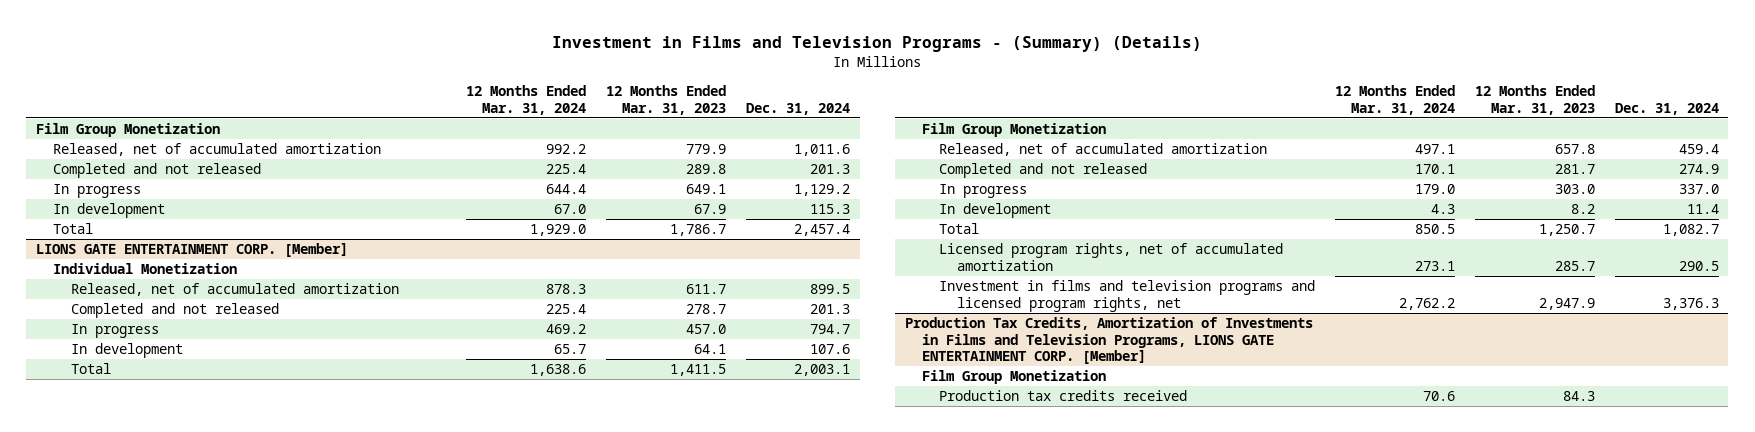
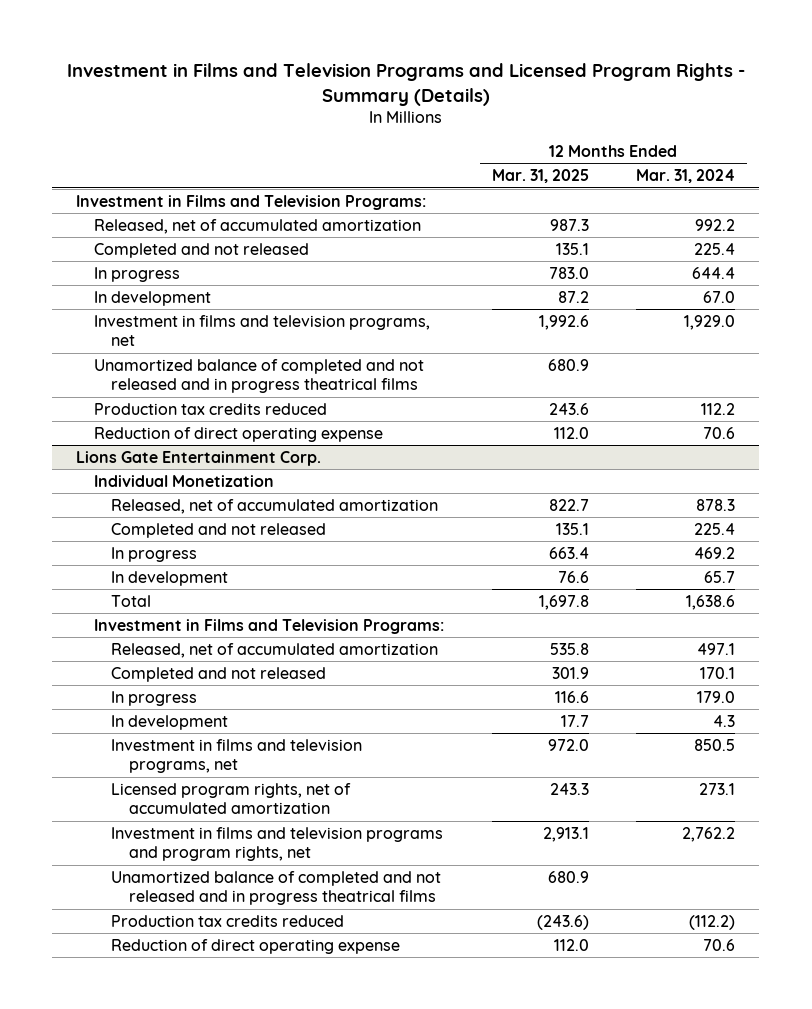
- Investment in Films and Television Programs - (Summary) (Details)
+ Investment in Films and Television Programs and Licensed Program Rights - Summary (Details)
- | 12 Months Ended Mar. 31, 2024 | 12 Months Ended Mar. 31, 2023 | Dec. 31, 2024
+ | 12 Months Ended Mar. 31, 2025 | 12 Months Ended Mar. 31, 2024
- Film Group Monetization
+ Investment in Films and Television Programs:
- Total | 1,929.0 | 1,786.7 | 2,457.4
- LIONS GATE ENTERTAINMENT CORP. [Member]
+ Investment in films and television programs, net | 1,992.6 | 1,929.0
+ Unamortized balance of completed and not released and in progress theatrical films | 680.9 |
+ Production tax credits reduced | 243.6 | 112.2
+ Reduction of direct operating expense | 112.0 | 70.6
+ Lions Gate Entertainment Corp.
- Film Group Monetization
+ Investment in Films and Television Programs:
- Total | 850.5 | 1,250.7 | 1,082.7
+ Investment in films and television programs, net | 972.0 | 850.5
- Investment in films and television programs and licensed program rights, net | 2,762.2 | 2,947.9 | 3,376.3
- Production Tax Credits, Amortization of Investments in Films and Television Programs, LIONS GATE ENTERTAINMENT CORP. [Member]
- Film Group Monetization
- Production tax credits received | 70.6 | 84.3 |
+ Investment in films and television programs and program rights, net | 2,913.1 | 2,762.2
+ Unamortized balance of completed and not released and in progress theatrical films | 680.9 |
+ Production tax credits reduced | (243.6) | (112.2)
+ Reduction of direct operating expense | 112.0 | 70.6

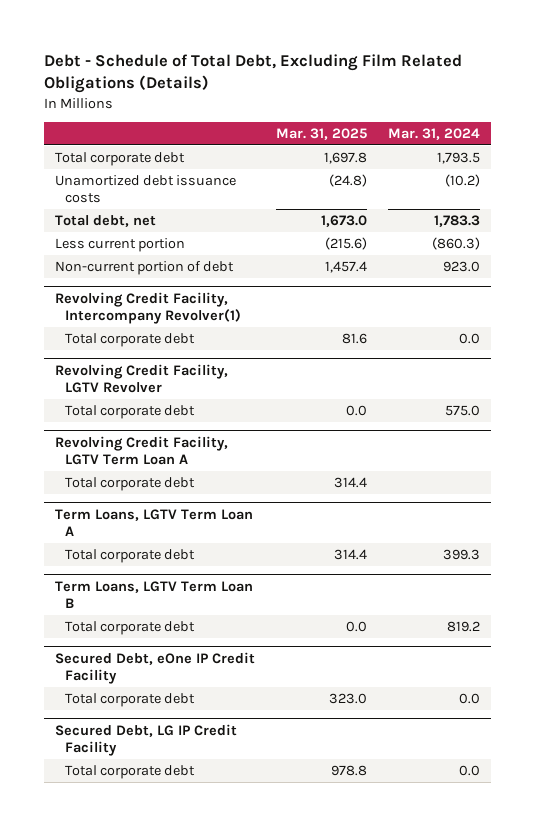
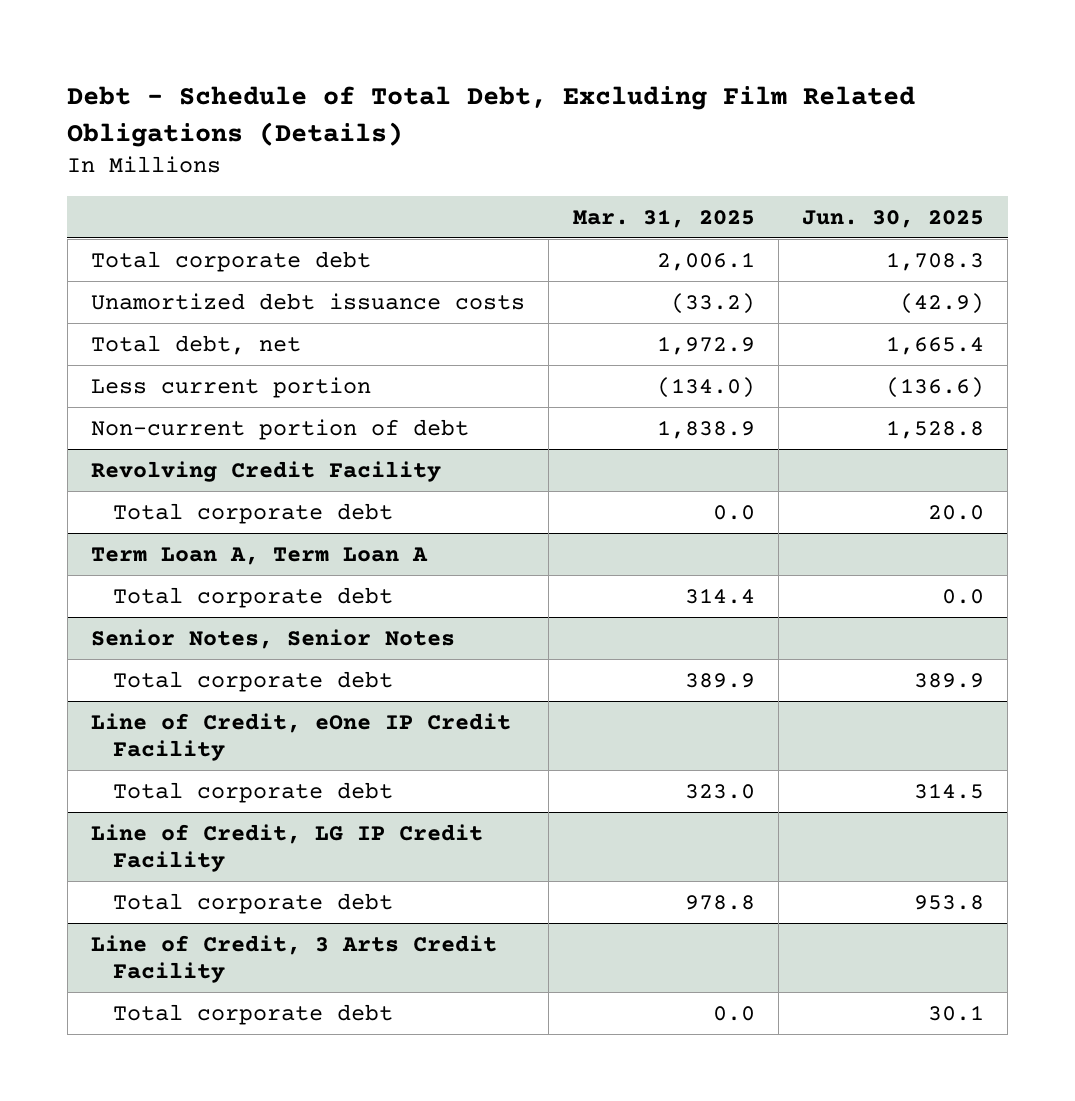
- | Mar. 31, 2025 | Mar. 31, 2024
+ | Mar. 31, 2025 | Jun. 30, 2025
- Total corporate debt | 1,697.8 | 1,793.5
- Unamortized debt issuance costs | (24.8) | (10.2)
- Total debt, net | 1,673.0 | 1,783.3
- Less current portion | (215.6) | (860.3)
- Non-current portion of debt | 1,457.4 | 923.0
- Revolving Credit Facility, Intercompany Revolver(1)
- Total corporate debt | 81.6 | 0.0
- Revolving Credit Facility, LGTV Revolver
+ Total corporate debt | 2,006.1 | 1,708.3
+ Unamortized debt issuance costs | (33.2) | (42.9)
+ Total debt, net | 1,972.9 | 1,665.4
+ Less current portion | (134.0) | (136.6)
+ Non-current portion of debt | 1,838.9 | 1,528.8
+ Revolving Credit Facility
- Revolving Credit Facility, LGTV Term Loan A
- Total corporate debt | 314.4 |
- Term Loans, LGTV Term Loan A
+ Term Loan A, Term Loan A
- Term Loans, LGTV Term Loan B
- Total corporate debt | 0.0 | 819.2
- Secured Debt, eOne IP Credit Facility
+ Senior Notes, Senior Notes
+ Total corporate debt | 389.9 | 389.9
+ Line of Credit, eOne IP Credit Facility
- Secured Debt, LG IP Credit Facility
+ Line of Credit, LG IP Credit Facility
+ Line of Credit, 3 Arts Credit Facility
+ Total corporate debt | 0.0 | 30.1

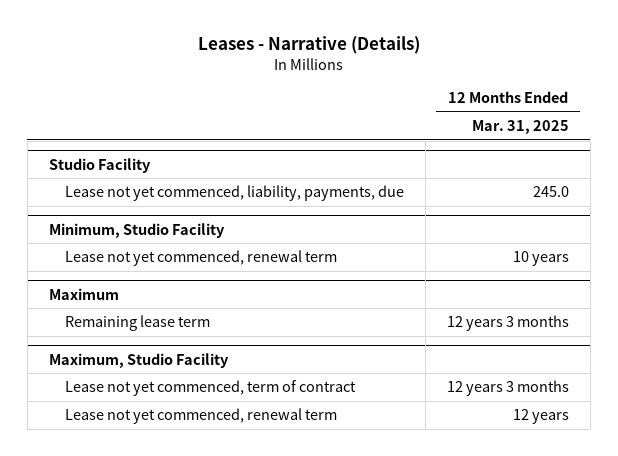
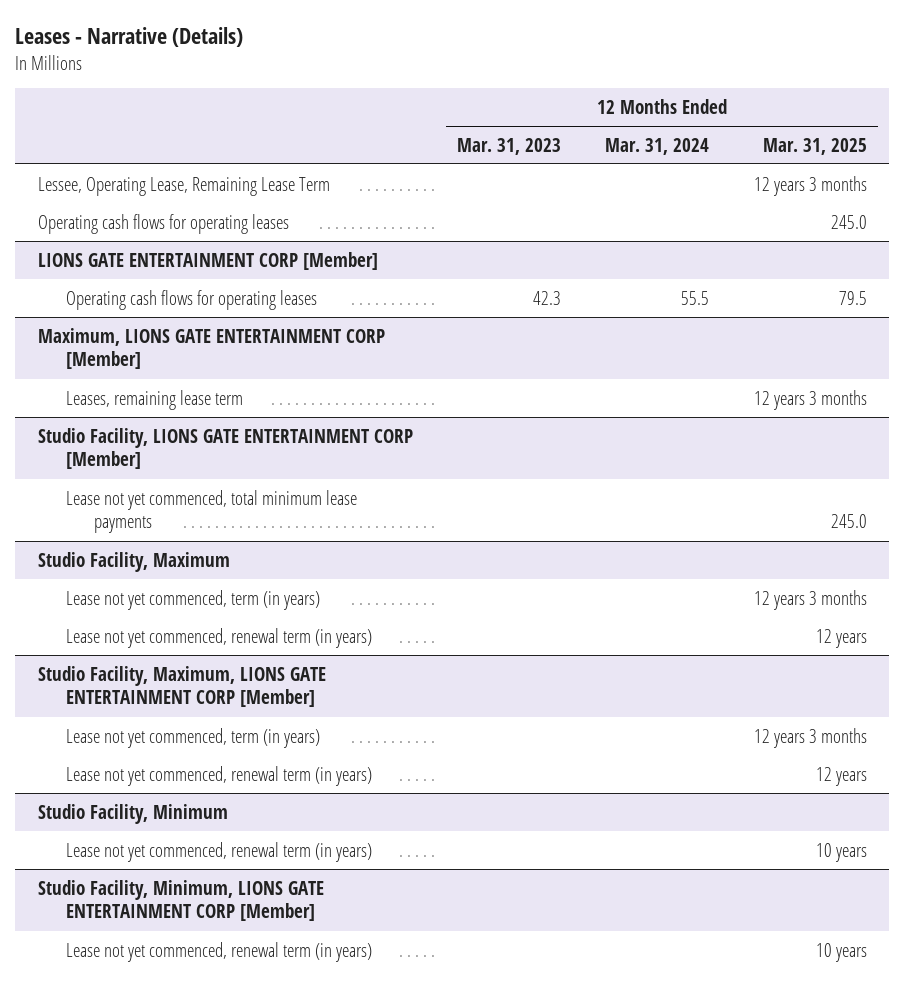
- | 12 Months Ended Mar. 31, 2025
+ | 12 Months Ended Mar. 31, 2023 | 12 Months Ended Mar. 31, 2024 | 12 Months Ended Mar. 31, 2025
- Studio Facility
- Lease not yet commenced, liability, payments, due | 245.0
- Minimum, Studio Facility
- Lease not yet commenced, renewal term | 10 years
- Maximum
- Remaining lease term | 12 years 3 months
- Maximum, Studio Facility
- Lease not yet commenced, term of contract | 12 years 3 months
- Lease not yet commenced, renewal term | 12 years
+ Lessee, Operating Lease, Remaining Lease Term | | | 12 years 3 months
+ Operating cash flows for operating leases | | | 245.0
+ LIONS GATE ENTERTAINMENT CORP [Member]
+ Operating cash flows for operating leases | 42.3 | 55.5 | 79.5
+ Maximum, LIONS GATE ENTERTAINMENT CORP [Member]
+ Leases, remaining lease term | | | 12 years 3 months
+ Studio Facility, LIONS GATE ENTERTAINMENT CORP [Member]
+ Lease not yet commenced, total minimum lease payments | | | 245.0
+ Studio Facility, Maximum
+ Lease not yet commenced, term (in years) | | | 12 years 3 months
+ Lease not yet commenced, renewal term (in years) | | | 12 years
+ Studio Facility, Maximum, LIONS GATE ENTERTAINMENT CORP [Member]
+ Lease not yet commenced, term (in years) | | | 12 years 3 months
+ Lease not yet commenced, renewal term (in years) | | | 12 years
+ Studio Facility, Minimum
+ Lease not yet commenced, renewal term (in years) | | | 10 years
+ Studio Facility, Minimum, LIONS GATE ENTERTAINMENT CORP [Member]
+ Lease not yet commenced, renewal term (in years) | | | 10 years

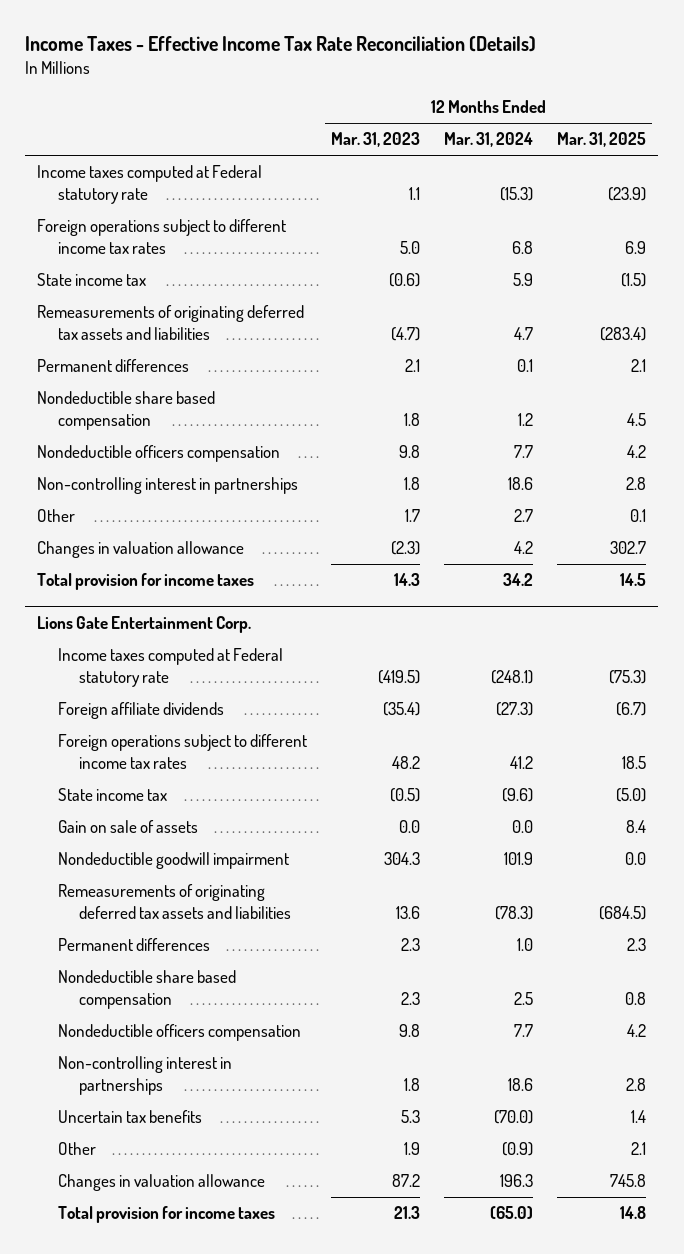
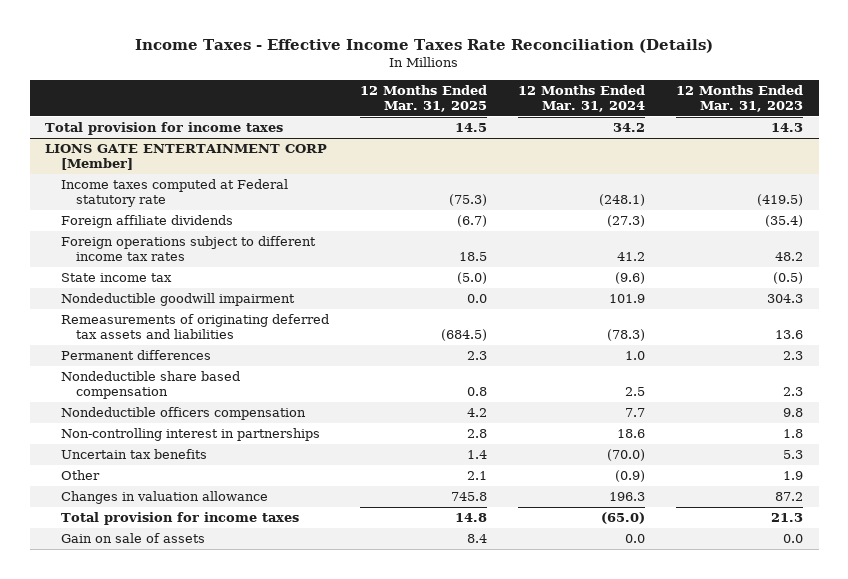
- Income Taxes - Effective Income Tax Rate Reconciliation (Details)
+ Income Taxes - Effective Income Taxes Rate Reconciliation (Details)
- | 12 Months Ended Mar. 31, 2023 | 12 Months Ended Mar. 31, 2024 | 12 Months Ended Mar. 31, 2025
+ | 12 Months Ended Mar. 31, 2025 | 12 Months Ended Mar. 31, 2024 | 12 Months Ended Mar. 31, 2023
- Income taxes computed at Federal statutory rate | 1.1 | (15.3) | (23.9)
- Foreign operations subject to different income tax rates | 5.0 | 6.8 | 6.9
- State income tax | (0.6) | 5.9 | (1.5)
- Remeasurements of originating deferred tax assets and liabilities | (4.7) | 4.7 | (283.4)
- Permanent differences | 2.1 | 0.1 | 2.1
- Nondeductible share based compensation | 1.8 | 1.2 | 4.5
- Nondeductible officers compensation | 9.8 | 7.7 | 4.2
- Non-controlling interest in partnerships | 1.8 | 18.6 | 2.8
- Other | 1.7 | 2.7 | 0.1
- Changes in valuation allowance | (2.3) | 4.2 | 302.7
- Lions Gate Entertainment Corp.
+ LIONS GATE ENTERTAINMENT CORP [Member]
- Gain on sale of assets | 0.0 | 0.0 | 8.4
+ Gain on sale of assets | 8.4 | 0.0 | 0.0

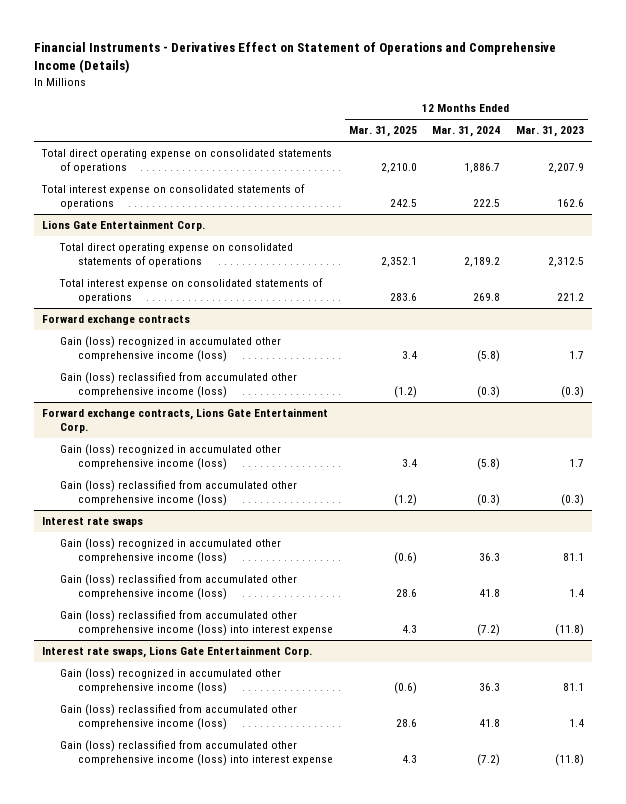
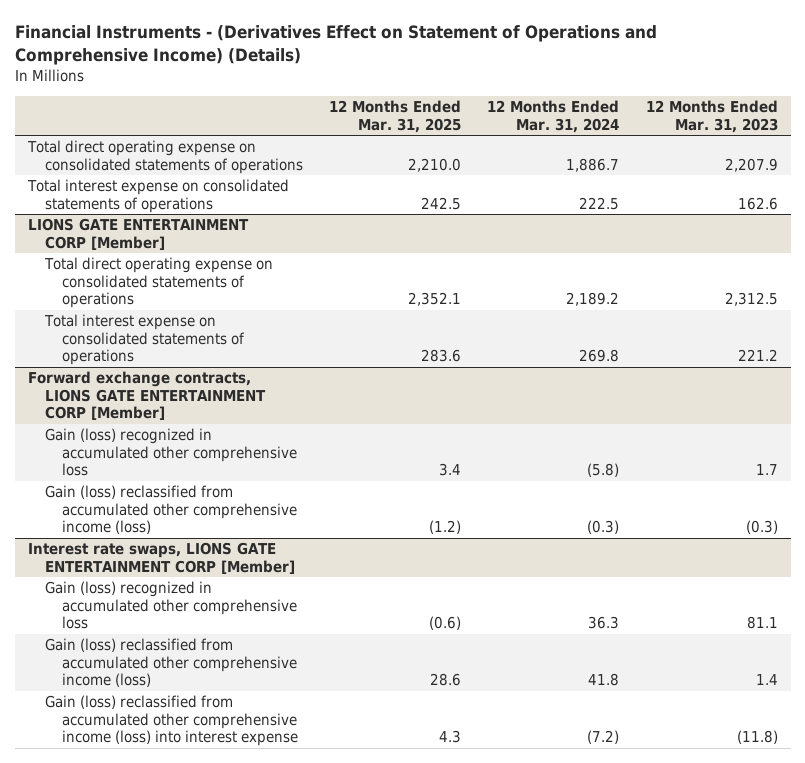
- Financial Instruments - Derivatives Effect on Statement of Operations and Comprehensive Income (Details)
+ Financial Instruments - (Derivatives Effect on Statement of Operations and Comprehensive Income) (Details)
- Lions Gate Entertainment Corp.
+ LIONS GATE ENTERTAINMENT CORP [Member]
- Forward exchange contracts
- Gain (loss) recognized in accumulated other comprehensive income (loss) | 3.4 | (5.8) | 1.7
- Gain (loss) reclassified from accumulated other comprehensive income (loss) | (1.2) | (0.3) | (0.3)
- Forward exchange contracts, Lions Gate Entertainment Corp.
- Gain (loss) recognized in accumulated other comprehensive income (loss) | 3.4 | (5.8) | 1.7
+ Forward exchange contracts, LIONS GATE ENTERTAINMENT CORP [Member]
+ Gain (loss) recognized in accumulated other comprehensive loss | 3.4 | (5.8) | 1.7
- Interest rate swaps
- Gain (loss) recognized in accumulated other comprehensive income (loss) | (0.6) | 36.3 | 81.1
- Gain (loss) reclassified from accumulated other comprehensive income (loss) | 28.6 | 41.8 | 1.4
- Gain (loss) reclassified from accumulated other comprehensive income (loss) into interest expense | 4.3 | (7.2) | (11.8)
- Interest rate swaps, Lions Gate Entertainment Corp.
- Gain (loss) recognized in accumulated other comprehensive income (loss) | (0.6) | 36.3 | 81.1
+ Interest rate swaps, LIONS GATE ENTERTAINMENT CORP [Member]
+ Gain (loss) recognized in accumulated other comprehensive loss | (0.6) | 36.3 | 81.1

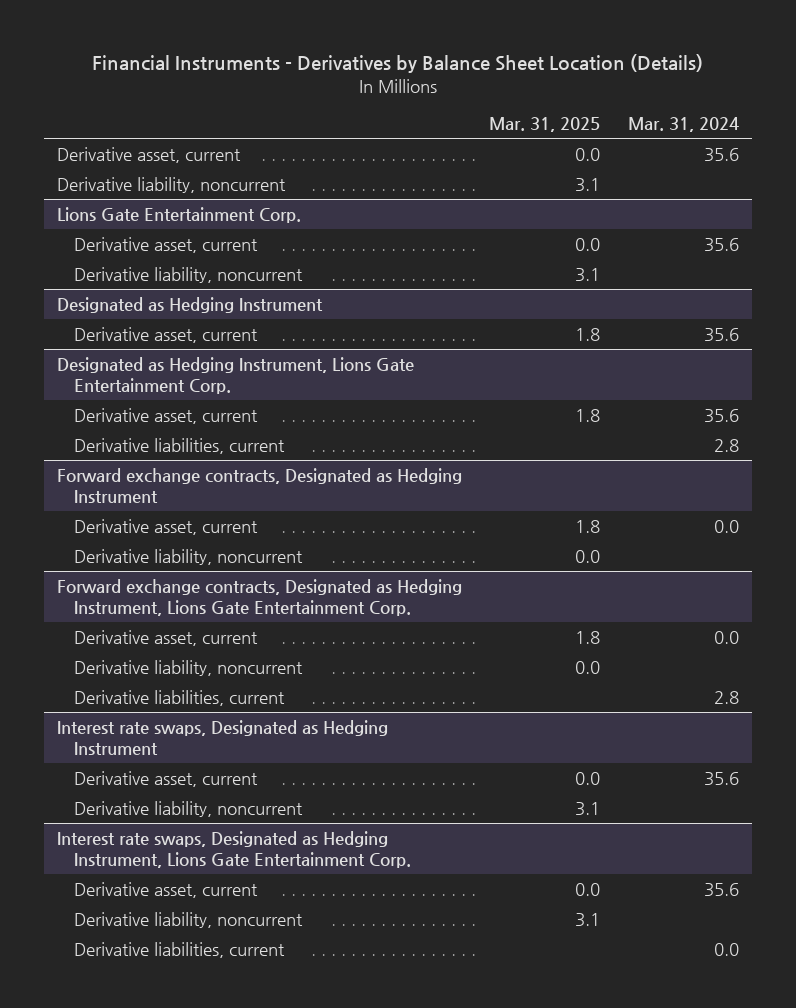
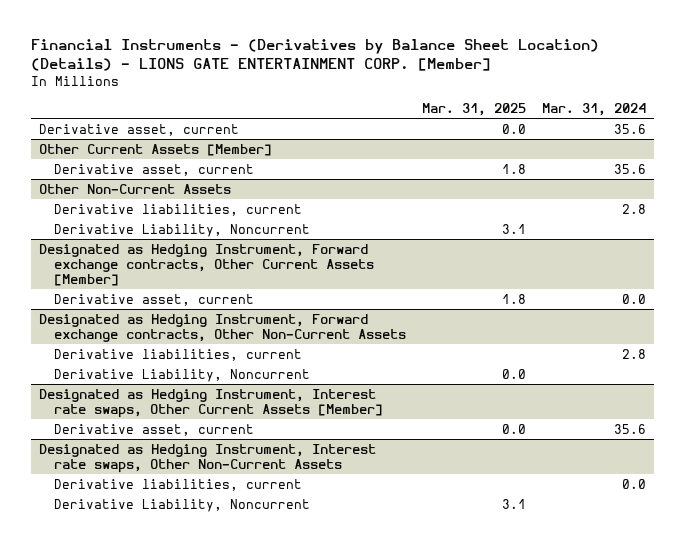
- Financial Instruments - Derivatives by Balance Sheet Location (Details)
+ Financial Instruments - (Derivatives by Balance Sheet Location) (Details) - LIONS GATE ENTERTAINMENT CORP. [Member]
- Derivative liability, noncurrent | 3.1 |
- Lions Gate Entertainment Corp.
- Derivative asset, current | 0.0 | 35.6
- Derivative liability, noncurrent | 3.1 |
- Designated as Hedging Instrument
- Derivative asset, current | 1.8 | 35.6
- Designated as Hedging Instrument, Lions Gate Entertainment Corp.
+ Other Current Assets [Member]
+ Other Non-Current Assets
- Forward exchange contracts, Designated as Hedging Instrument
- Derivative asset, current | 1.8 | 0.0
- Derivative liability, noncurrent | 0.0 |
- Forward exchange contracts, Designated as Hedging Instrument, Lions Gate Entertainment Corp.
+ Derivative Liability, Noncurrent | 3.1 |
+ Designated as Hedging Instrument, Forward exchange contracts, Other Current Assets [Member]
- Derivative liability, noncurrent | 0.0 |
+ Designated as Hedging Instrument, Forward exchange contracts, Other Non-Current Assets
- Interest rate swaps, Designated as Hedging Instrument
- Derivative asset, current | 0.0 | 35.6
- Derivative liability, noncurrent | 3.1 |
- Interest rate swaps, Designated as Hedging Instrument, Lions Gate Entertainment Corp.
+ Derivative Liability, Noncurrent | 0.0 |
+ Designated as Hedging Instrument, Interest rate swaps, Other Current Assets [Member]
- Derivative liability, noncurrent | 3.1 |
+ Designated as Hedging Instrument, Interest rate swaps, Other Non-Current Assets
+ Derivative Liability, Noncurrent | 3.1 |

